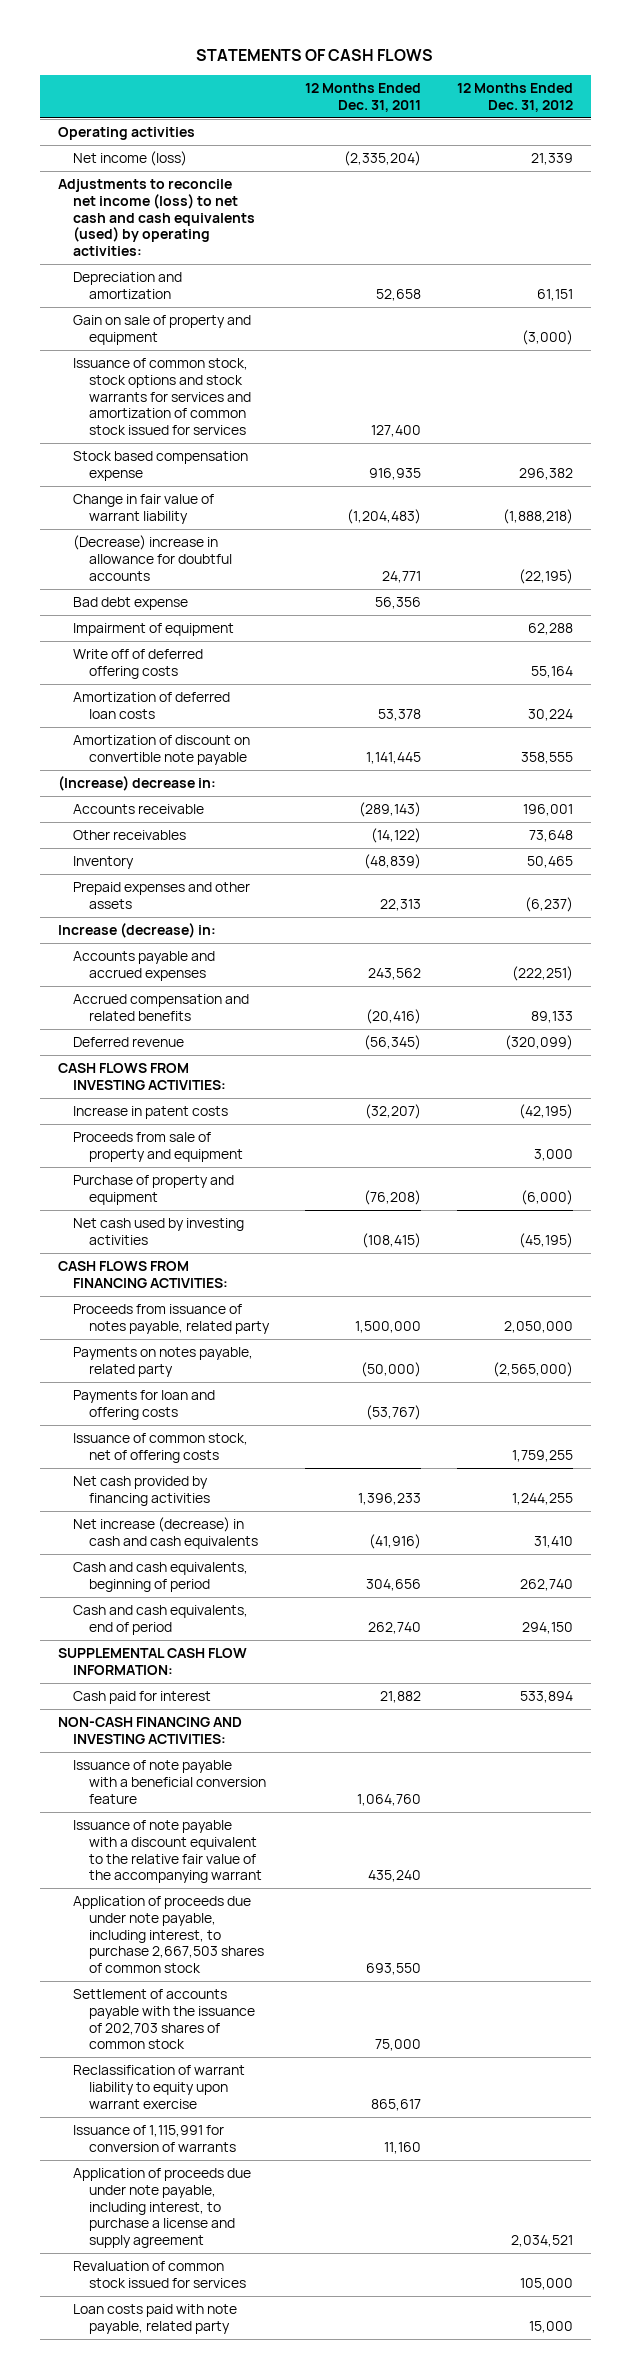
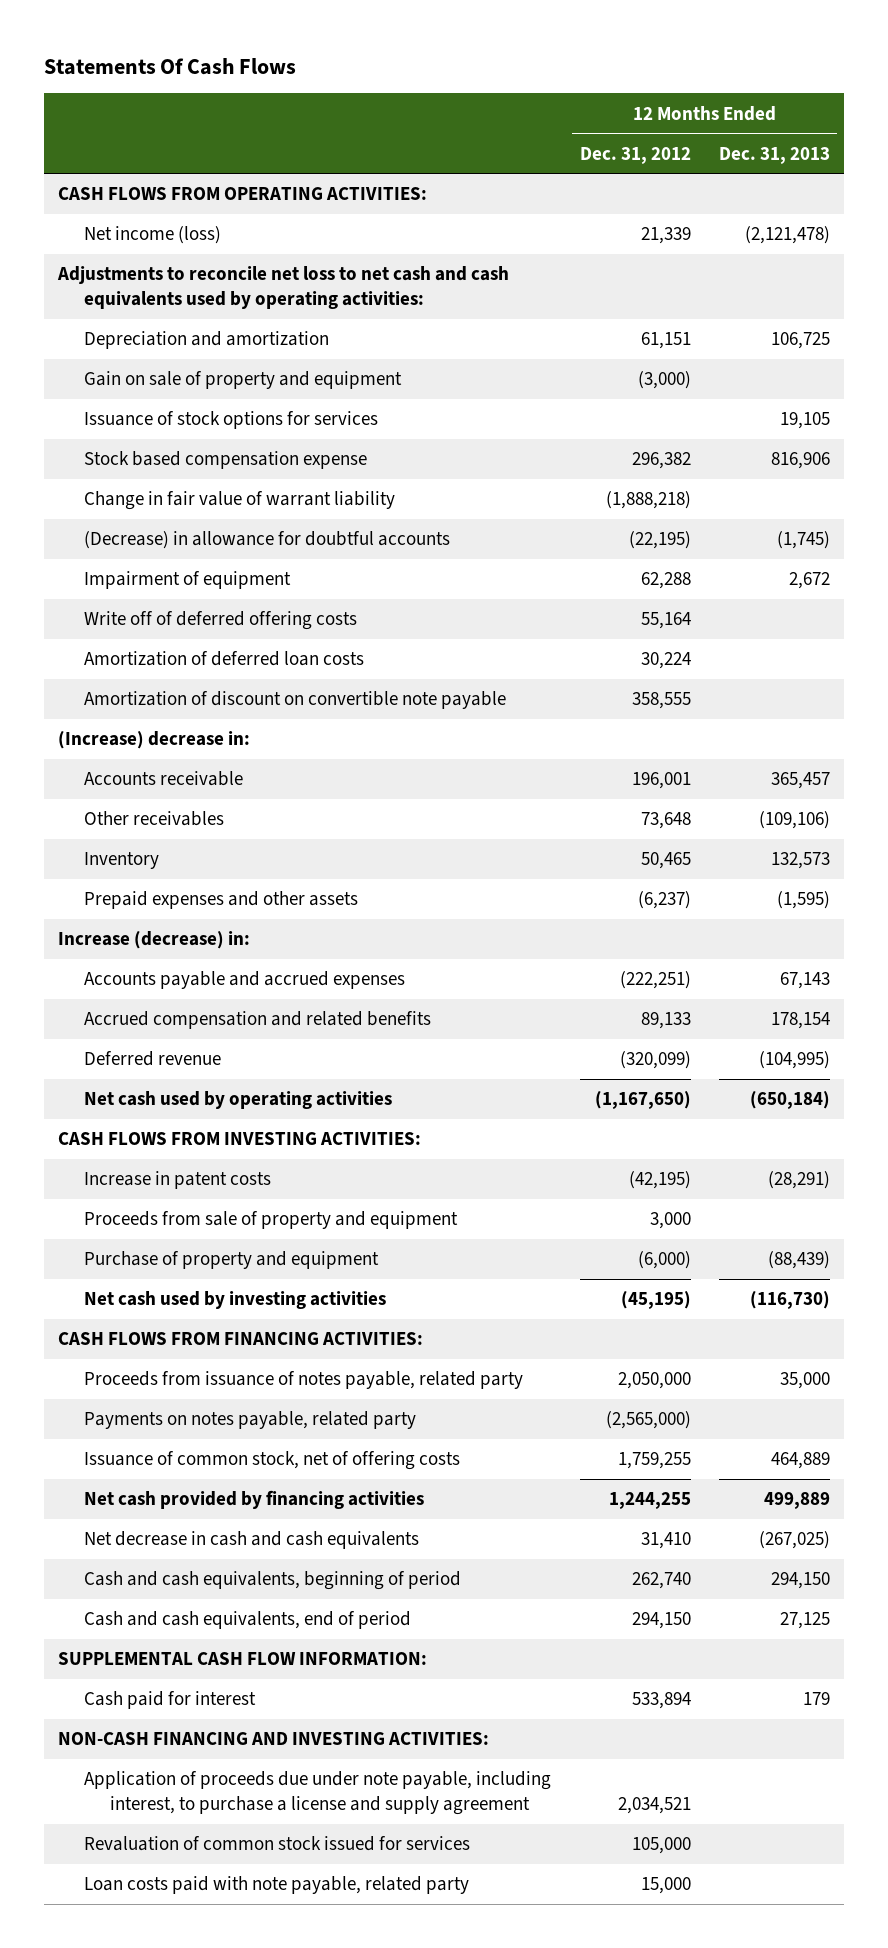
- STATEMENTS OF CASH FLOWS
+ Statements Of Cash Flows
- | 12 Months Ended Dec. 31, 2011 | 12 Months Ended Dec. 31, 2012
+ | 12 Months Ended Dec. 31, 2012 | 12 Months Ended Dec. 31, 2013
- Operating activities
+ CASH FLOWS FROM OPERATING ACTIVITIES:
- Adjustments to reconcile net income (loss) to net cash and cash equivalents (used) by operating activities:
+ Adjustments to reconcile net loss to net cash and cash equivalents used by operating activities:
- Issuance of common stock, stock options and stock warrants for services and amortization of common stock issued for services | 127,400 |
+ Issuance of stock options for services | | 19,105
- (Decrease) increase in allowance for doubtful accounts | 24,771 | (22,195)
- Bad debt expense | 56,356 |
+ (Decrease) in allowance for doubtful accounts | (22,195) | (1,745)
+ Net cash used by operating activities | (1,167,650) | (650,184)
- Payments for loan and offering costs | (53,767) |
- Net increase (decrease) in cash and cash equivalents | (41,916) | 31,410
+ Net decrease in cash and cash equivalents | 31,410 | (267,025)
- Issuance of note payable with a beneficial conversion feature | 1,064,760 |
- Issuance of note payable with a discount equivalent to the relative fair value of the accompanying warrant | 435,240 |
- Application of proceeds due under note payable, including interest, to purchase 2,667,503 shares of common stock | 693,550 |
- Settlement of accounts payable with the issuance of 202,703 shares of common stock | 75,000 |
- Reclassification of warrant liability to equity upon warrant exercise | 865,617 |
- Issuance of 1,115,991 for conversion of warrants | 11,160 |

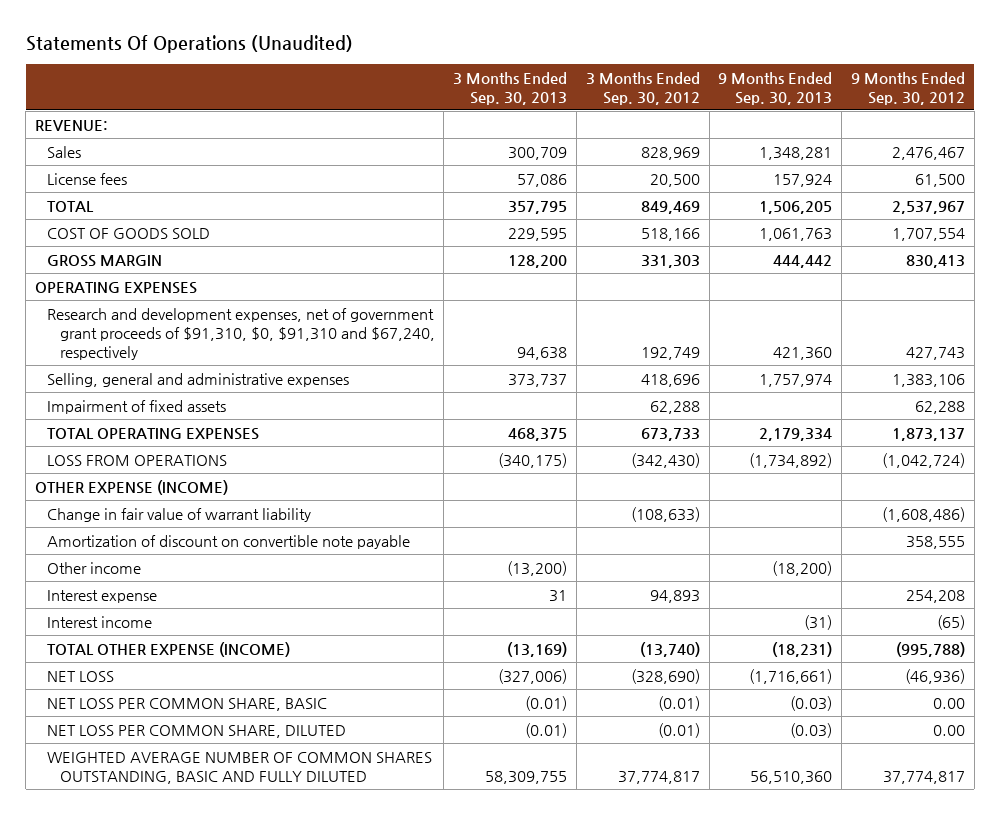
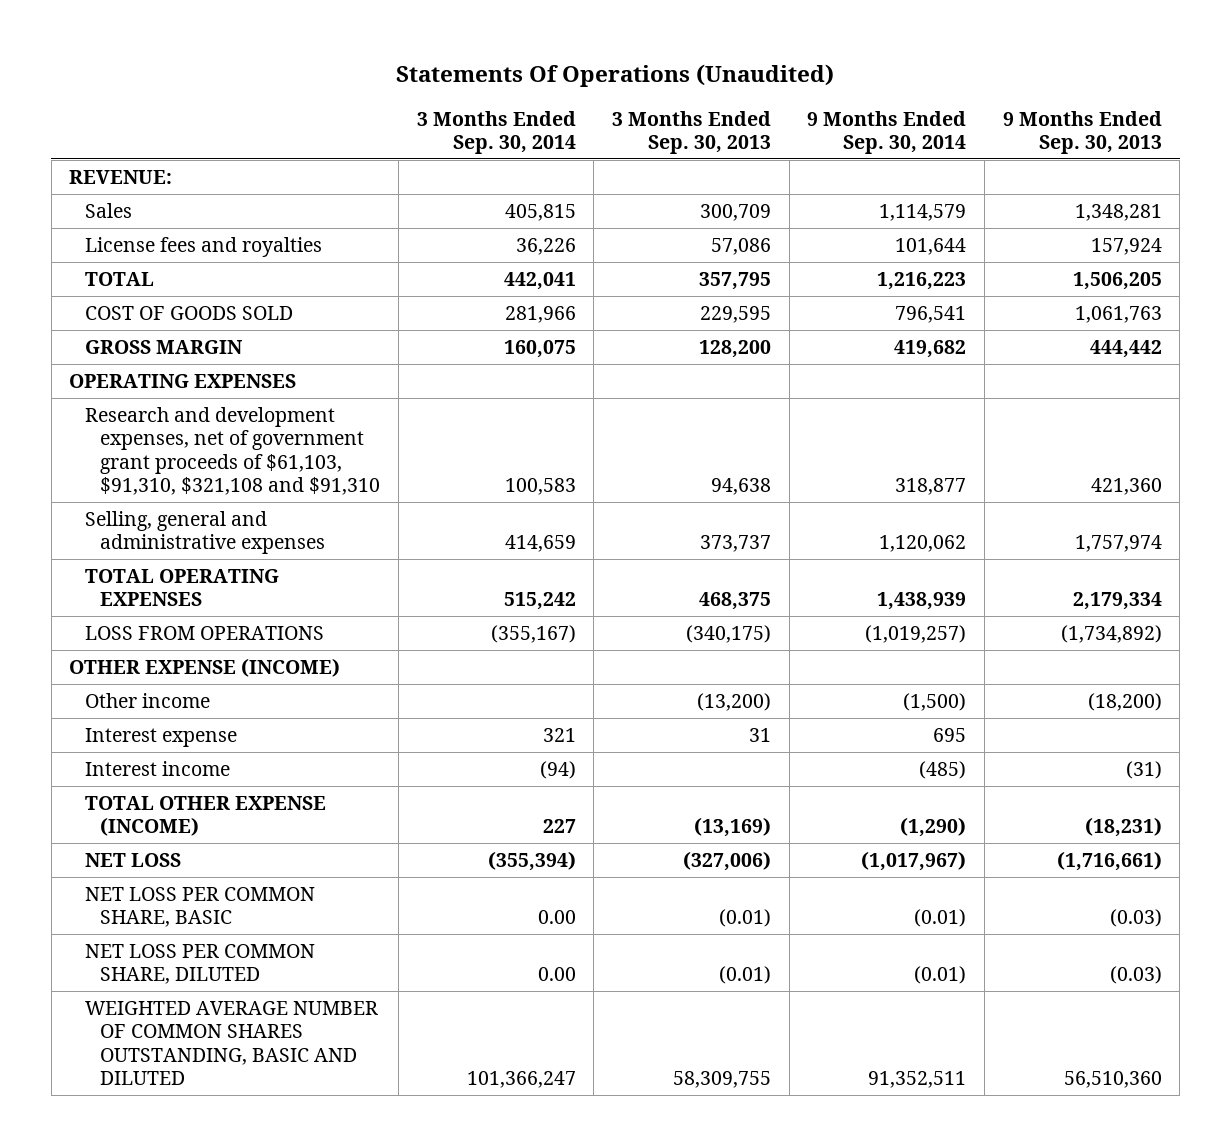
- | 3 Months Ended Sep. 30, 2013 | 3 Months Ended Sep. 30, 2012 | 9 Months Ended Sep. 30, 2013 | 9 Months Ended Sep. 30, 2012
+ | 3 Months Ended Sep. 30, 2014 | 3 Months Ended Sep. 30, 2013 | 9 Months Ended Sep. 30, 2014 | 9 Months Ended Sep. 30, 2013
- License fees | 57,086 | 20,500 | 157,924 | 61,500
+ License fees and royalties | 36,226 | 57,086 | 101,644 | 157,924
- Research and development expenses, net of government grant proceeds of $91,310, $0, $91,310 and $67,240, respectively | 94,638 | 192,749 | 421,360 | 427,743
+ Research and development expenses, net of government grant proceeds of $61,103, $91,310, $321,108 and $91,310 | 100,583 | 94,638 | 318,877 | 421,360
- Impairment of fixed assets | | 62,288 | | 62,288
- Change in fair value of warrant liability | | (108,633) | | (1,608,486)
- Amortization of discount on convertible note payable | | | | 358,555
- WEIGHTED AVERAGE NUMBER OF COMMON SHARES OUTSTANDING, BASIC AND FULLY DILUTED | 58,309,755 | 37,774,817 | 56,510,360 | 37,774,817
+ WEIGHTED AVERAGE NUMBER OF COMMON SHARES OUTSTANDING, BASIC AND DILUTED | 101,366,247 | 58,309,755 | 91,352,511 | 56,510,360

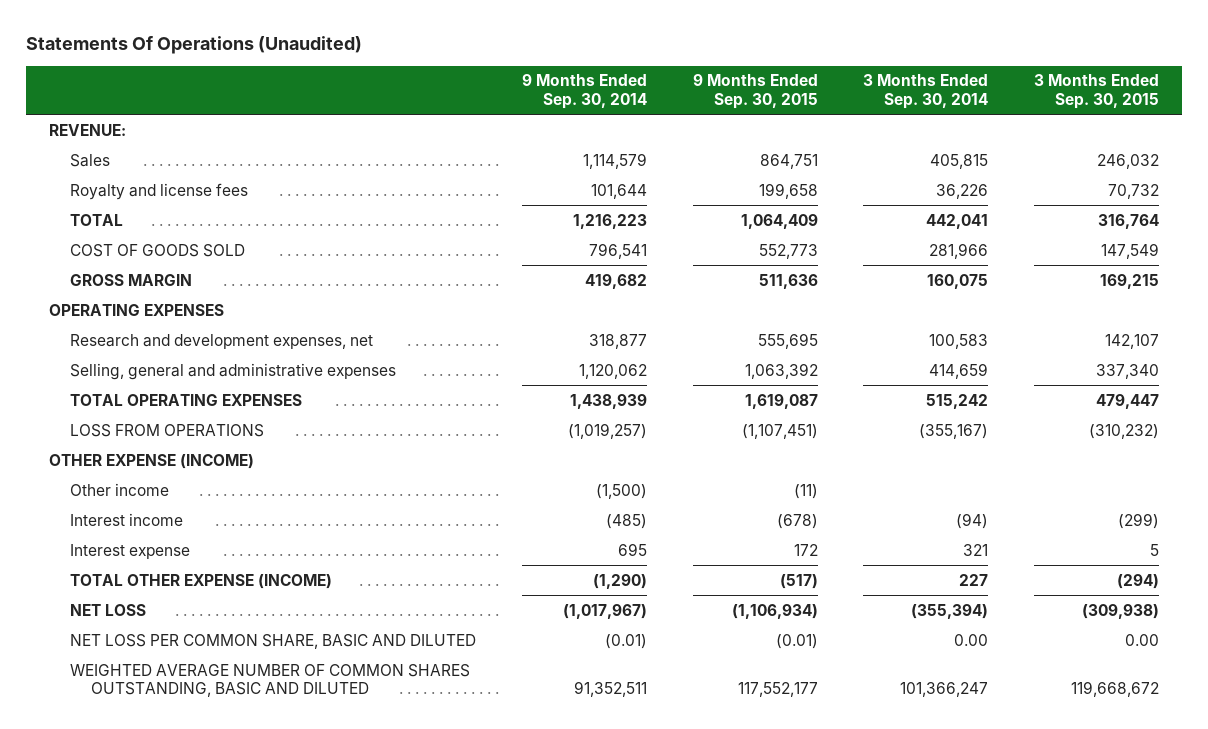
- | 3 Months Ended Sep. 30, 2014 | 3 Months Ended Sep. 30, 2013 | 9 Months Ended Sep. 30, 2014 | 9 Months Ended Sep. 30, 2013
+ | 9 Months Ended Sep. 30, 2014 | 9 Months Ended Sep. 30, 2015 | 3 Months Ended Sep. 30, 2014 | 3 Months Ended Sep. 30, 2015
- License fees and royalties | 36,226 | 57,086 | 101,644 | 157,924
+ Royalty and license fees | 101,644 | 199,658 | 36,226 | 70,732
- Research and development expenses, net of government grant proceeds of $61,103, $91,310, $321,108 and $91,310 | 100,583 | 94,638 | 318,877 | 421,360
+ Research and development expenses, net | 318,877 | 555,695 | 100,583 | 142,107
moved down: Interest expense | 695 | 172 | 321 | 5
- NET LOSS PER COMMON SHARE, BASIC | 0.00 | (0.01) | (0.01) | (0.03)
- NET LOSS PER COMMON SHARE, DILUTED | 0.00 | (0.01) | (0.01) | (0.03)
+ NET LOSS PER COMMON SHARE, BASIC AND DILUTED | (0.01) | (0.01) | 0.00 | 0.00

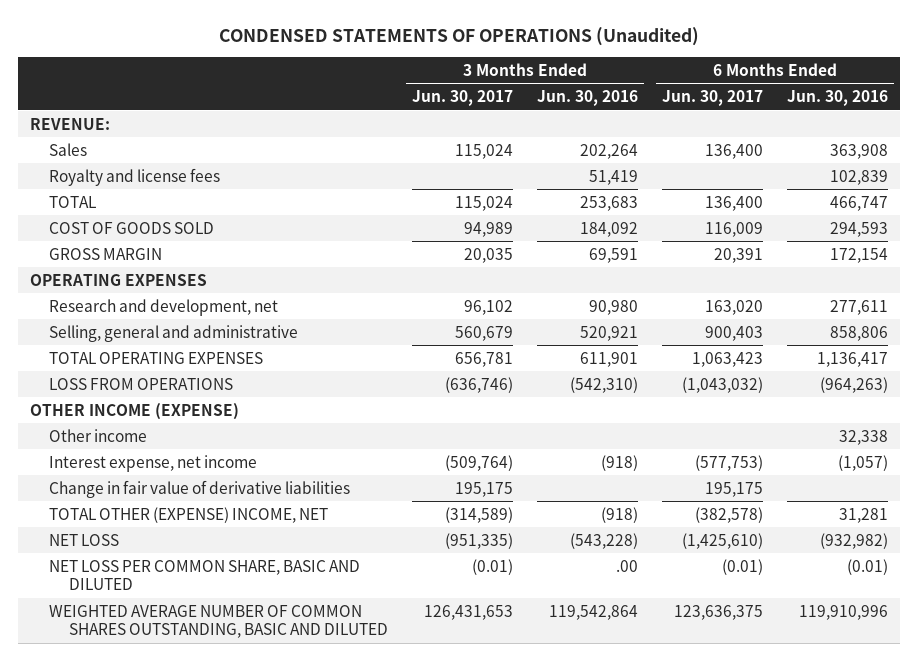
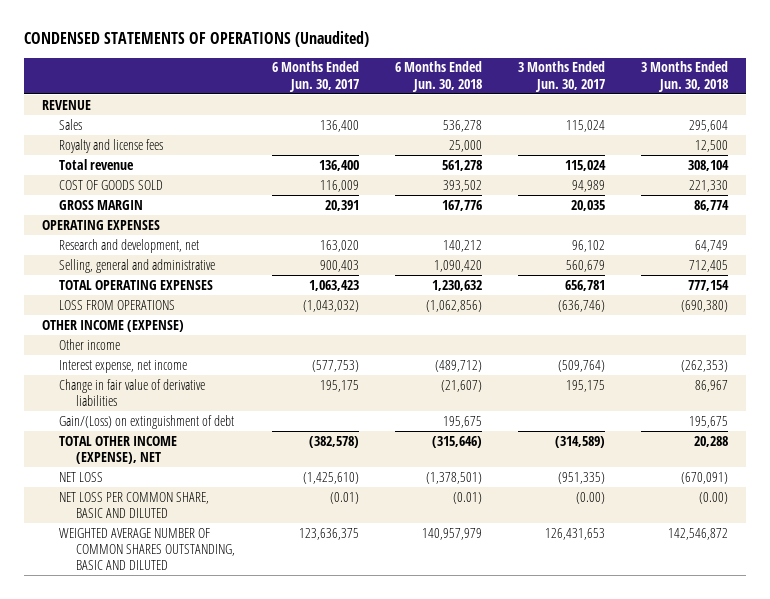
- | 3 Months Ended Jun. 30, 2017 | 3 Months Ended Jun. 30, 2016 | 6 Months Ended Jun. 30, 2017 | 6 Months Ended Jun. 30, 2016
+ | 6 Months Ended Jun. 30, 2017 | 6 Months Ended Jun. 30, 2018 | 3 Months Ended Jun. 30, 2017 | 3 Months Ended Jun. 30, 2018
- REVENUE:
+ REVENUE
- TOTAL | 115,024 | 253,683 | 136,400 | 466,747
+ Total revenue | 136,400 | 561,278 | 115,024 | 308,104
- TOTAL OTHER (EXPENSE) INCOME, NET | (314,589) | (918) | (382,578) | 31,281
+ Gain/(Loss) on extinguishment of debt | | 195,675 | | 195,675
+ TOTAL OTHER INCOME (EXPENSE), NET | (382,578) | (315,646) | (314,589) | 20,288
- NET LOSS PER COMMON SHARE, BASIC AND DILUTED | (0.01) | .00 | (0.01) | (0.01)
+ NET LOSS PER COMMON SHARE, BASIC AND DILUTED | (0.01) | (0.01) | (0.00) | (0.00)

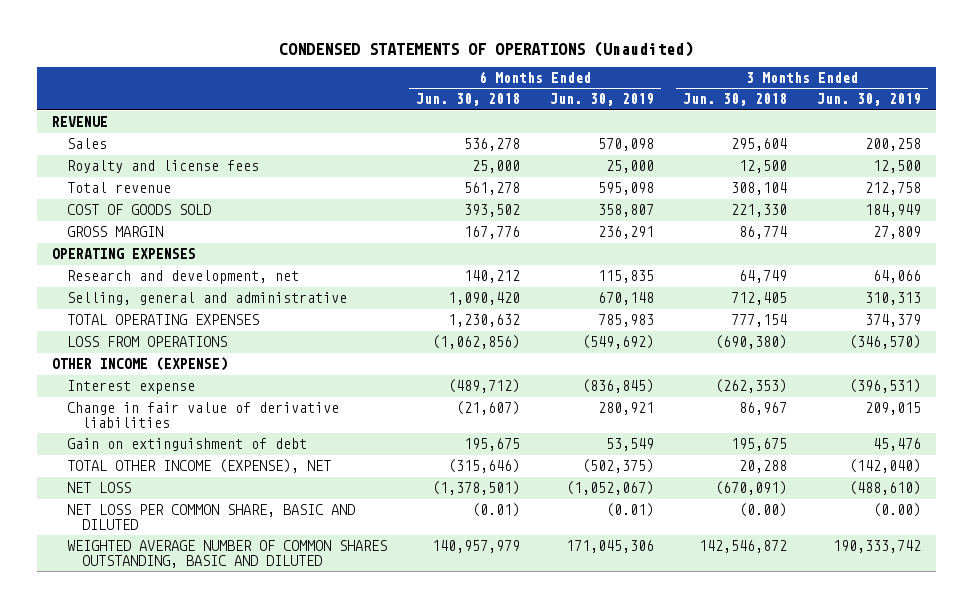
- | 6 Months Ended Jun. 30, 2017 | 6 Months Ended Jun. 30, 2018 | 3 Months Ended Jun. 30, 2017 | 3 Months Ended Jun. 30, 2018
+ | 6 Months Ended Jun. 30, 2018 | 6 Months Ended Jun. 30, 2019 | 3 Months Ended Jun. 30, 2018 | 3 Months Ended Jun. 30, 2019
- Other income
- Interest expense, net income | (577,753) | (489,712) | (509,764) | (262,353)
+ Interest expense | (489,712) | (836,845) | (262,353) | (396,531)
- Gain/(Loss) on extinguishment of debt | | 195,675 | | 195,675
+ Gain on extinguishment of debt | 195,675 | 53,549 | 195,675 | 45,476

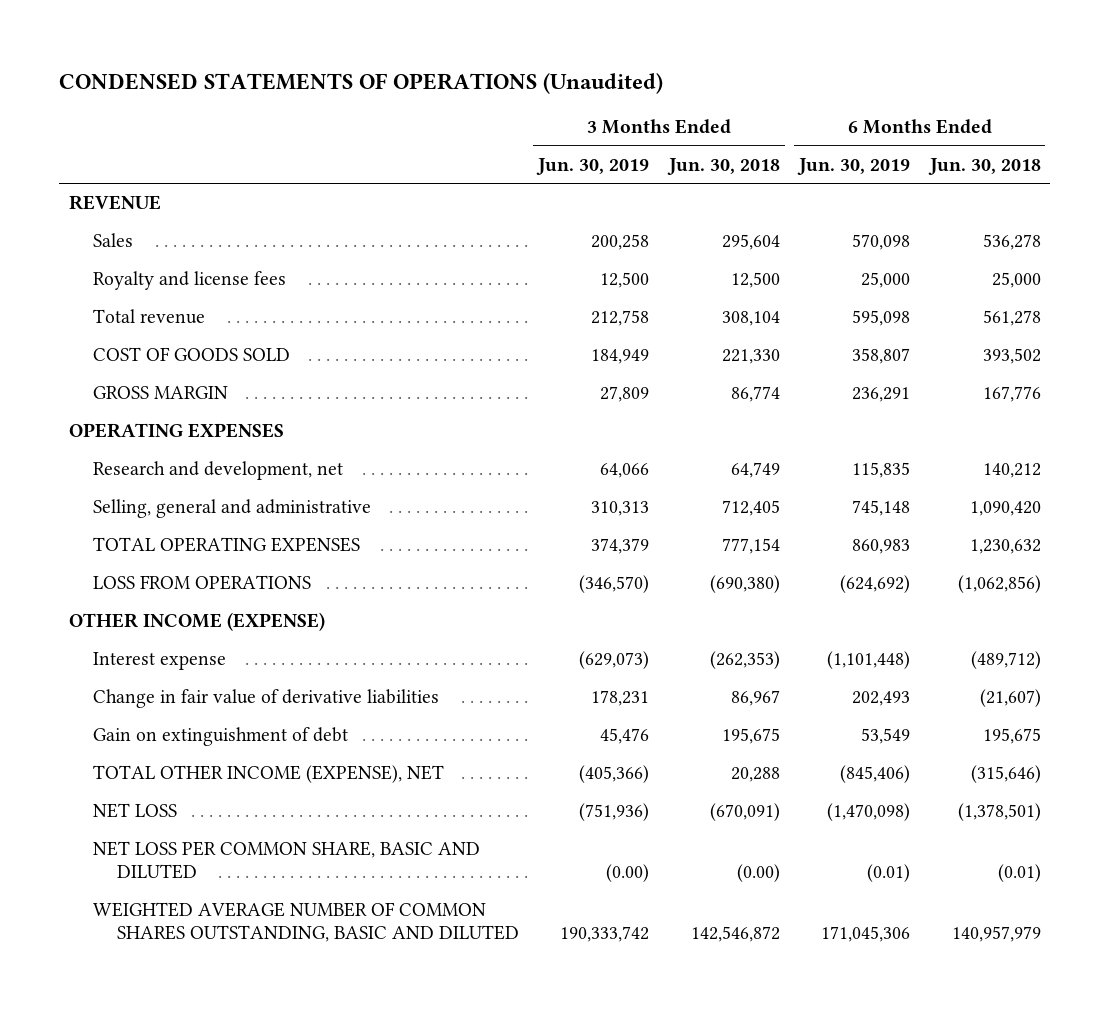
- | 6 Months Ended Jun. 30, 2018 | 6 Months Ended Jun. 30, 2019 | 3 Months Ended Jun. 30, 2018 | 3 Months Ended Jun. 30, 2019
+ | 3 Months Ended Jun. 30, 2019 | 3 Months Ended Jun. 30, 2018 | 6 Months Ended Jun. 30, 2019 | 6 Months Ended Jun. 30, 2018
- Selling, general and administrative | 1,090,420 | 670,148 | 712,405 | 310,313
- TOTAL OPERATING EXPENSES | 1,230,632 | 785,983 | 777,154 | 374,379
- LOSS FROM OPERATIONS | (1,062,856) | (549,692) | (690,380) | (346,570)
+ Selling, general and administrative | 310,313 | 712,405 | 745,148 | 1,090,420
+ TOTAL OPERATING EXPENSES | 374,379 | 777,154 | 860,983 | 1,230,632
+ LOSS FROM OPERATIONS | (346,570) | (690,380) | (624,692) | (1,062,856)
- Interest expense | (489,712) | (836,845) | (262,353) | (396,531)
- Change in fair value of derivative liabilities | (21,607) | 280,921 | 86,967 | 209,015
+ Interest expense | (629,073) | (262,353) | (1,101,448) | (489,712)
+ Change in fair value of derivative liabilities | 178,231 | 86,967 | 202,493 | (21,607)
- TOTAL OTHER INCOME (EXPENSE), NET | (315,646) | (502,375) | 20,288 | (142,040)
- NET LOSS | (1,378,501) | (1,052,067) | (670,091) | (488,610)
+ TOTAL OTHER INCOME (EXPENSE), NET | (405,366) | 20,288 | (845,406) | (315,646)
+ NET LOSS | (751,936) | (670,091) | (1,470,098) | (1,378,501)

